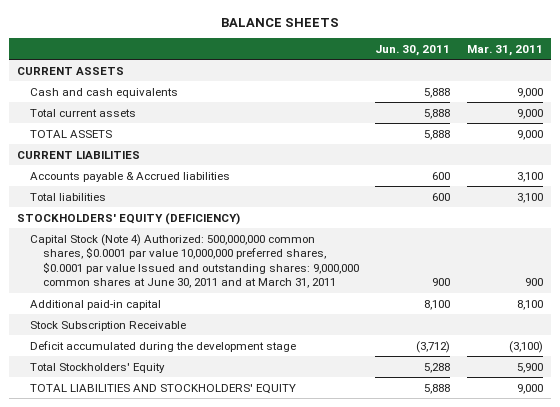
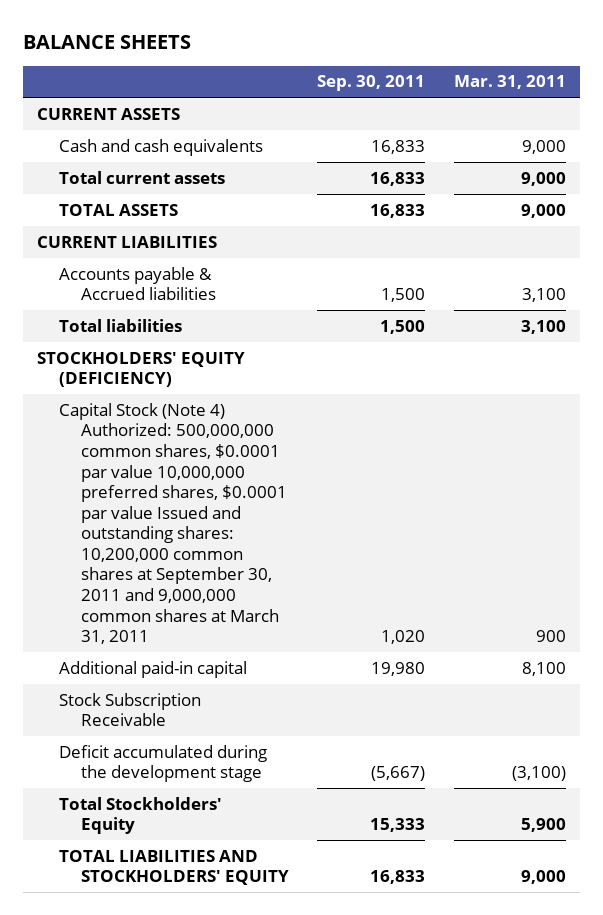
- | Jun. 30, 2011 | Mar. 31, 2011
+ | Sep. 30, 2011 | Mar. 31, 2011
- Capital Stock (Note 4) Authorized: 500,000,000 common shares, $0.0001 par value 10,000,000 preferred shares, $0.0001 par value Issued and outstanding shares: 9,000,000 common shares at June 30, 2011 and at March 31, 2011 | 900 | 900
+ Capital Stock (Note 4) Authorized: 500,000,000 common shares, $0.0001 par value 10,000,000 preferred shares, $0.0001 par value Issued and outstanding shares: 10,200,000 common shares at September 30, 2011 and 9,000,000 common shares at March 31, 2011 | 1,020 | 900

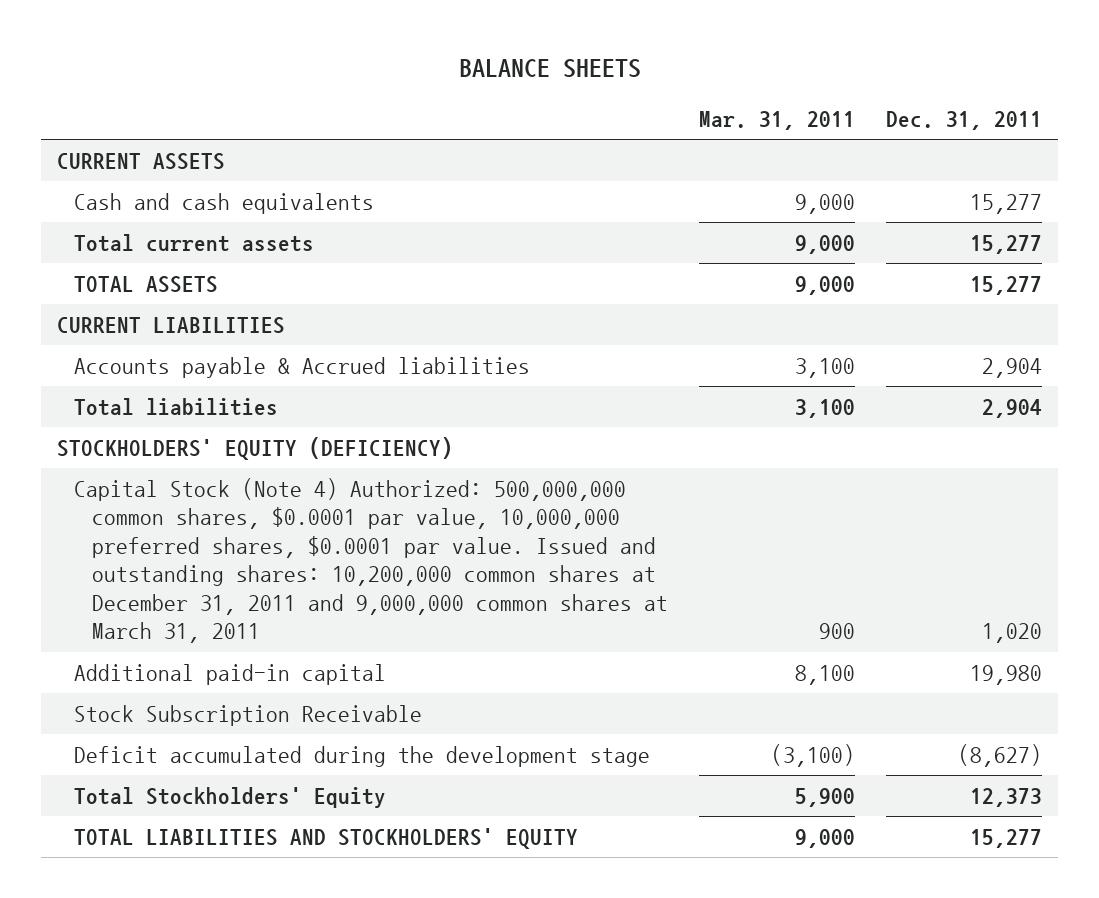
- | Sep. 30, 2011 | Mar. 31, 2011
+ | Mar. 31, 2011 | Dec. 31, 2011
- Capital Stock (Note 4) Authorized: 500,000,000 common shares, $0.0001 par value 10,000,000 preferred shares, $0.0001 par value Issued and outstanding shares: 10,200,000 common shares at September 30, 2011 and 9,000,000 common shares at March 31, 2011 | 1,020 | 900
+ Capital Stock (Note 4) Authorized: 500,000,000 common shares, $0.0001 par value, 10,000,000 preferred shares, $0.0001 par value. Issued and outstanding shares: 10,200,000 common shares at December 31, 2011 and 9,000,000 common shares at March 31, 2011 | 900 | 1,020

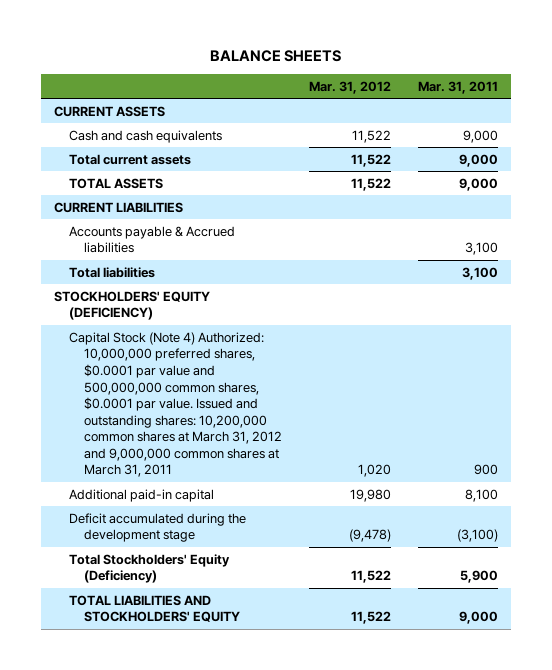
- | Mar. 31, 2011 | Dec. 31, 2011
+ | Mar. 31, 2012 | Mar. 31, 2011
- Capital Stock (Note 4) Authorized: 500,000,000 common shares, $0.0001 par value, 10,000,000 preferred shares, $0.0001 par value. Issued and outstanding shares: 10,200,000 common shares at December 31, 2011 and 9,000,000 common shares at March 31, 2011 | 900 | 1,020
+ Capital Stock (Note 4) Authorized: 10,000,000 preferred shares, $0.0001 par value and 500,000,000 common shares, $0.0001 par value. Issued and outstanding shares: 10,200,000 common shares at March 31, 2012 and 9,000,000 common shares at March 31, 2011 | 1,020 | 900
- Stock Subscription Receivable
- Total Stockholders' Equity | 5,900 | 12,373
+ Total Stockholders' Equity (Deficiency) | 11,522 | 5,900

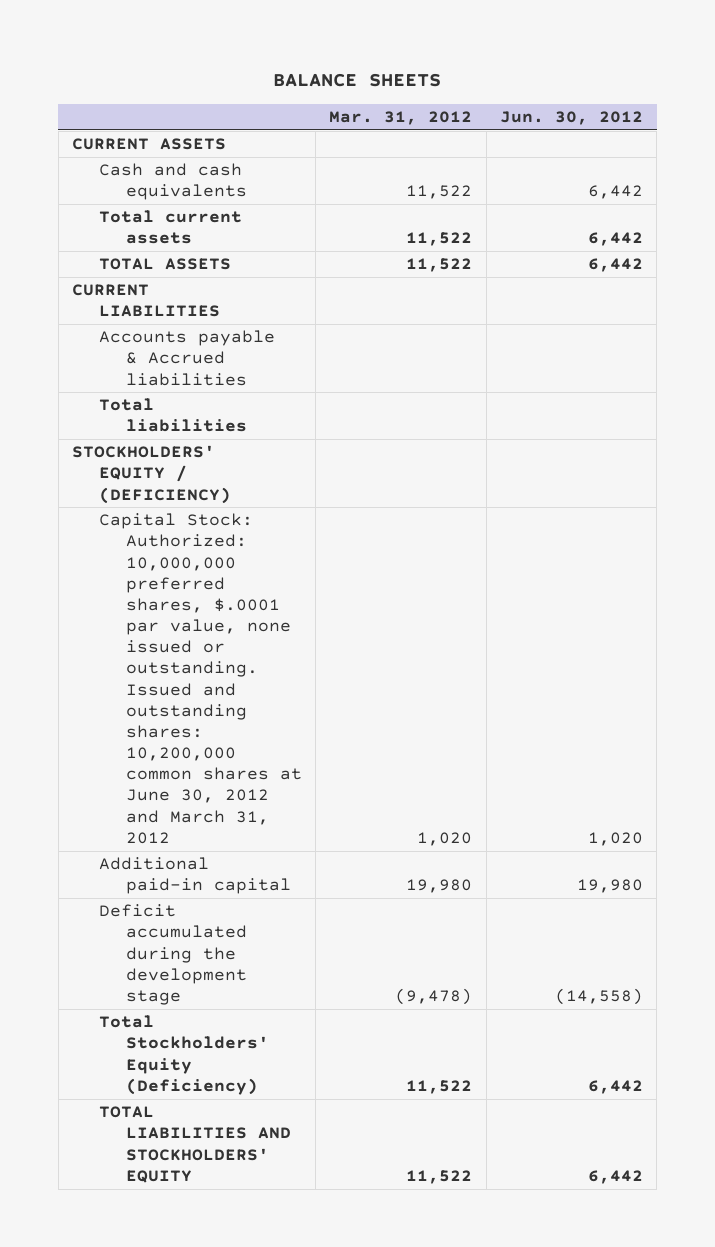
- | Mar. 31, 2012 | Mar. 31, 2011
+ | Mar. 31, 2012 | Jun. 30, 2012
- STOCKHOLDERS' EQUITY (DEFICIENCY)
- Capital Stock (Note 4) Authorized: 10,000,000 preferred shares, $0.0001 par value and 500,000,000 common shares, $0.0001 par value. Issued and outstanding shares: 10,200,000 common shares at March 31, 2012 and 9,000,000 common shares at March 31, 2011 | 1,020 | 900
+ STOCKHOLDERS' EQUITY / (DEFICIENCY)
+ Capital Stock: Authorized: 10,000,000 preferred shares, $.0001 par value, none issued or outstanding. Issued and outstanding shares: 10,200,000 common shares at June 30, 2012 and March 31, 2012 | 1,020 | 1,020

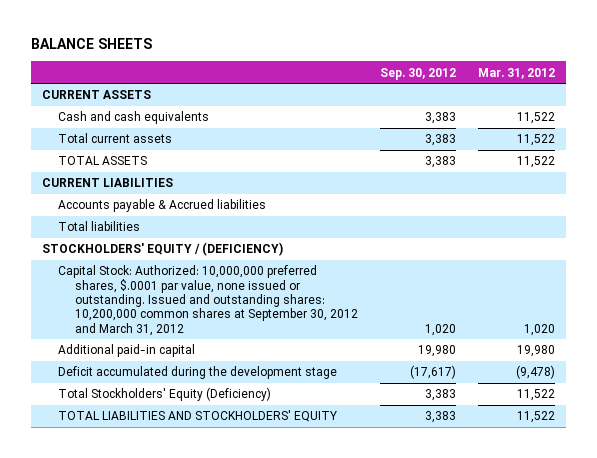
- | Mar. 31, 2012 | Jun. 30, 2012
+ | Sep. 30, 2012 | Mar. 31, 2012
- Capital Stock: Authorized: 10,000,000 preferred shares, $.0001 par value, none issued or outstanding. Issued and outstanding shares: 10,200,000 common shares at June 30, 2012 and March 31, 2012 | 1,020 | 1,020
+ Capital Stock: Authorized: 10,000,000 preferred shares, $.0001 par value, none issued or outstanding. Issued and outstanding shares: 10,200,000 common shares at September 30, 2012 and March 31, 2012 | 1,020 | 1,020

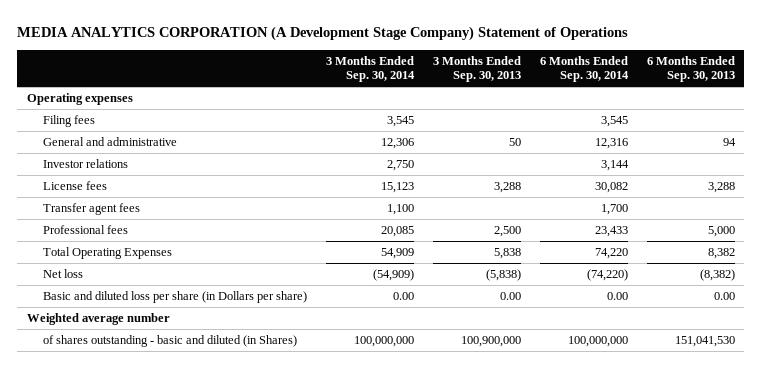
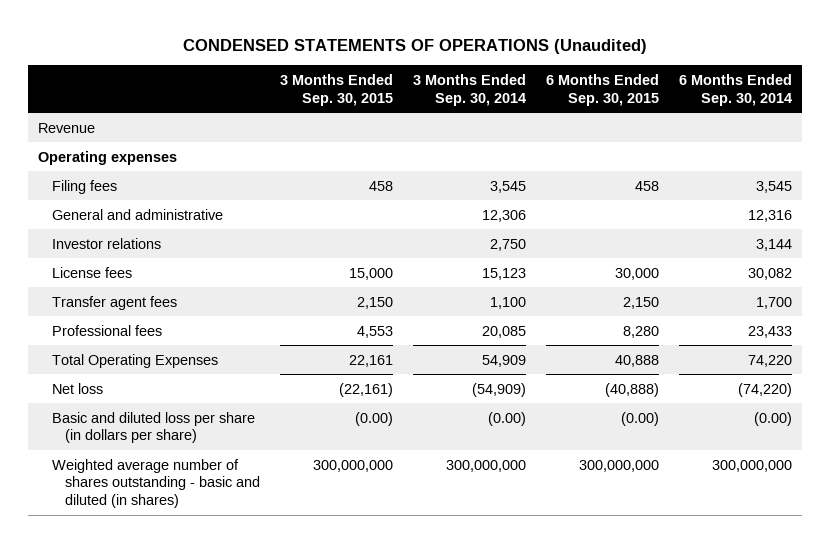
- MEDIA ANALYTICS CORPORATION (A Development Stage Company) Statement of Operations
+ CONDENSED STATEMENTS OF OPERATIONS (Unaudited)
- | 3 Months Ended Sep. 30, 2014 | 3 Months Ended Sep. 30, 2013 | 6 Months Ended Sep. 30, 2014 | 6 Months Ended Sep. 30, 2013
+ | 3 Months Ended Sep. 30, 2015 | 3 Months Ended Sep. 30, 2014 | 6 Months Ended Sep. 30, 2015 | 6 Months Ended Sep. 30, 2014
+ Revenue
- Basic and diluted loss per share (in Dollars per share) | 0.00 | 0.00 | 0.00 | 0.00
- Weighted average number
- of shares outstanding - basic and diluted (in Shares) | 100,000,000 | 100,900,000 | 100,000,000 | 151,041,530
+ Basic and diluted loss per share (in dollars per share) | (0.00) | (0.00) | (0.00) | (0.00)
+ Weighted average number of shares outstanding - basic and diluted (in shares) | 300,000,000 | 300,000,000 | 300,000,000 | 300,000,000

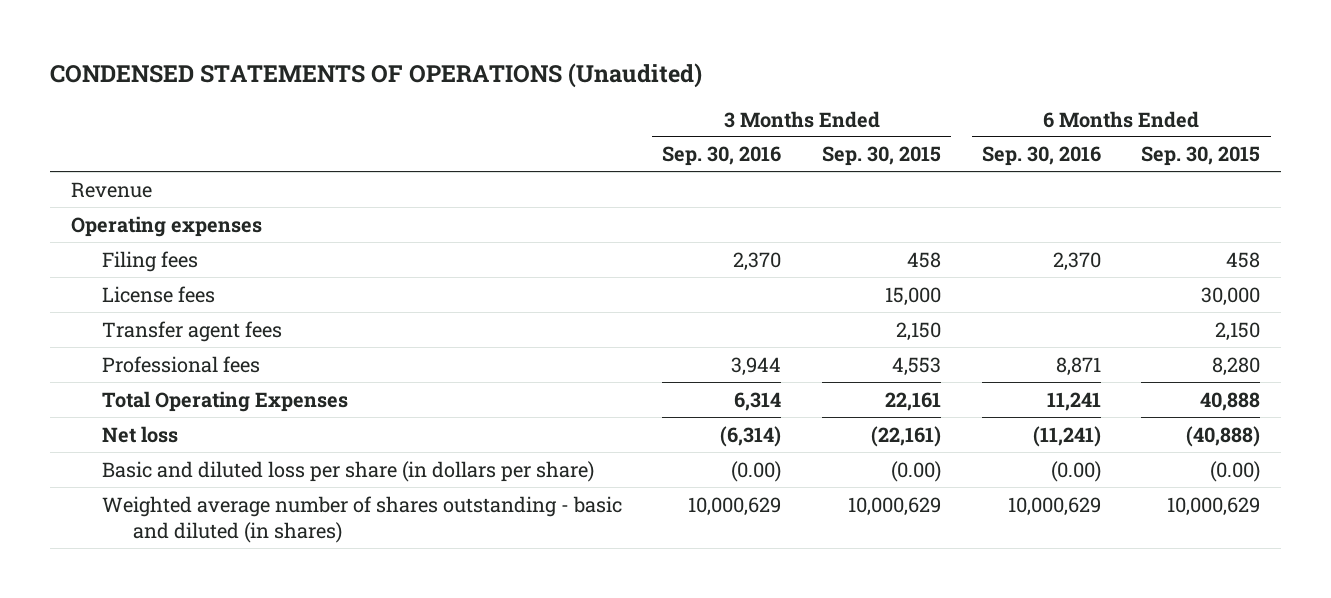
- | 3 Months Ended Sep. 30, 2015 | 3 Months Ended Sep. 30, 2014 | 6 Months Ended Sep. 30, 2015 | 6 Months Ended Sep. 30, 2014
+ | 3 Months Ended Sep. 30, 2016 | 3 Months Ended Sep. 30, 2015 | 6 Months Ended Sep. 30, 2016 | 6 Months Ended Sep. 30, 2015
- General and administrative | | 12,306 | | 12,316
- Investor relations | | 2,750 | | 3,144
- Weighted average number of shares outstanding - basic and diluted (in shares) | 300,000,000 | 300,000,000 | 300,000,000 | 300,000,000
+ Weighted average number of shares outstanding - basic and diluted (in shares) | 10,000,629 | 10,000,629 | 10,000,629 | 10,000,629

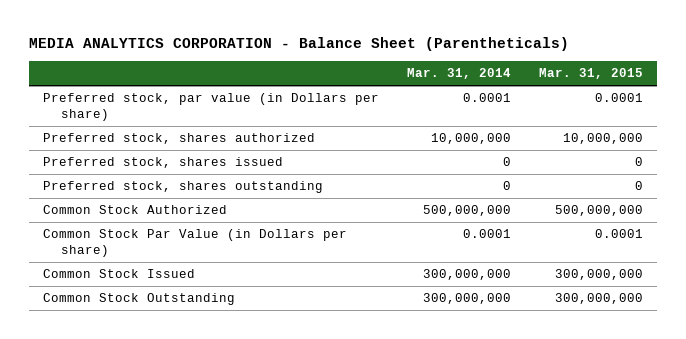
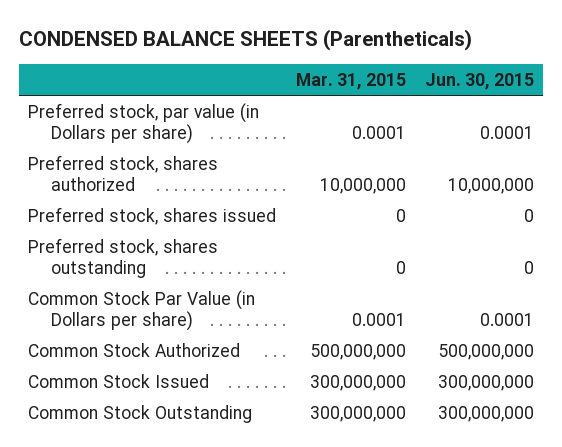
- MEDIA ANALYTICS CORPORATION - Balance Sheet (Parentheticals)
+ CONDENSED BALANCE SHEETS (Parentheticals)
- | Mar. 31, 2014 | Mar. 31, 2015
+ | Mar. 31, 2015 | Jun. 30, 2015
moved down: Common Stock Authorized | 500,000,000 | 500,000,000

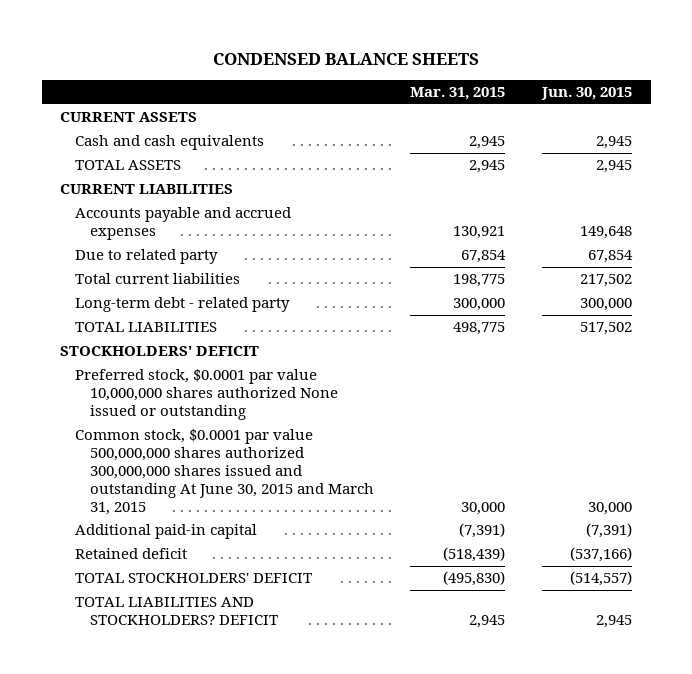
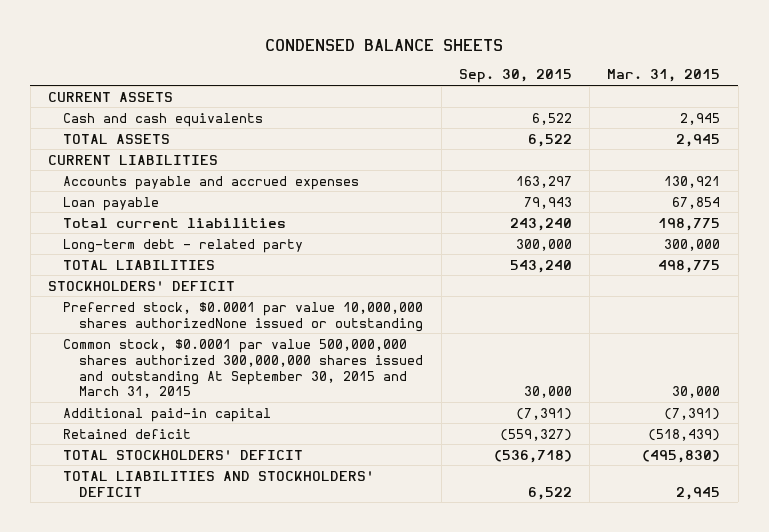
- | Mar. 31, 2015 | Jun. 30, 2015
+ | Sep. 30, 2015 | Mar. 31, 2015
- Due to related party | 67,854 | 67,854
+ Loan payable | 79,943 | 67,854
- Preferred stock, $0.0001 par value 10,000,000 shares authorized None issued or outstanding
- Common stock, $0.0001 par value 500,000,000 shares authorized 300,000,000 shares issued and outstanding At June 30, 2015 and March 31, 2015 | 30,000 | 30,000
+ Preferred stock, $0.0001 par value 10,000,000 shares authorizedNone issued or outstanding
+ Common stock, $0.0001 par value 500,000,000 shares authorized 300,000,000 shares issued and outstanding At September 30, 2015 and March 31, 2015 | 30,000 | 30,000
- TOTAL LIABILITIES AND STOCKHOLDERS? DEFICIT | 2,945 | 2,945
+ TOTAL LIABILITIES AND STOCKHOLDERS' DEFICIT | 6,522 | 2,945

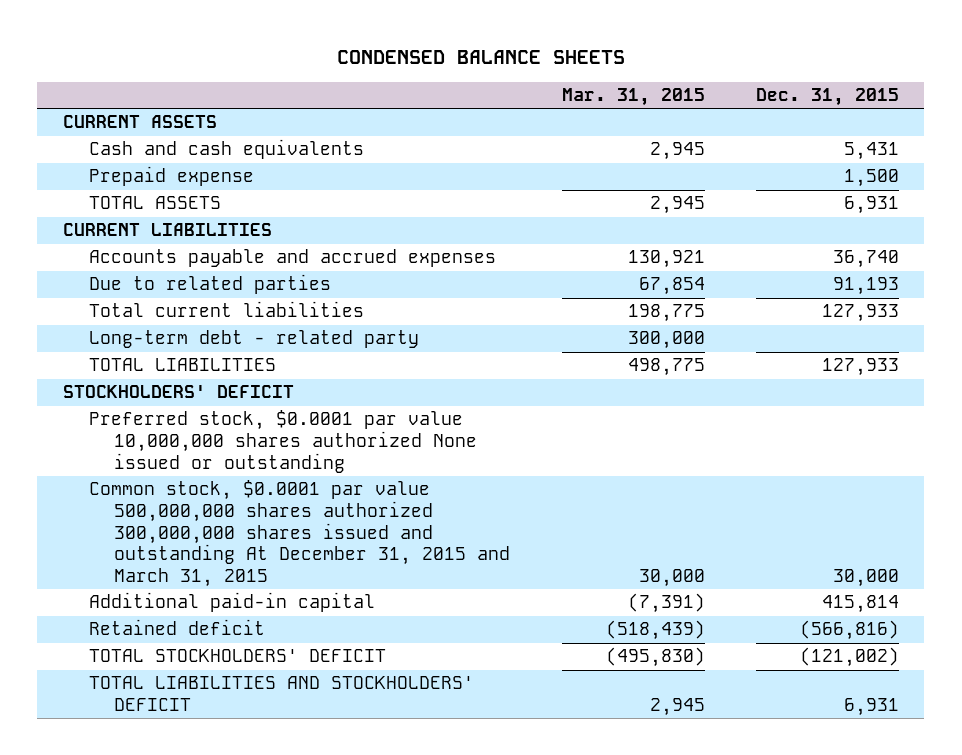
- | Sep. 30, 2015 | Mar. 31, 2015
+ | Mar. 31, 2015 | Dec. 31, 2015
+ Prepaid expense | | 1,500
- Loan payable | 79,943 | 67,854
+ Due to related parties | 67,854 | 91,193
- Preferred stock, $0.0001 par value 10,000,000 shares authorizedNone issued or outstanding
- Common stock, $0.0001 par value 500,000,000 shares authorized 300,000,000 shares issued and outstanding At September 30, 2015 and March 31, 2015 | 30,000 | 30,000
+ Preferred stock, $0.0001 par value 10,000,000 shares authorized None issued or outstanding
+ Common stock, $0.0001 par value 500,000,000 shares authorized 300,000,000 shares issued and outstanding At December 31, 2015 and March 31, 2015 | 30,000 | 30,000

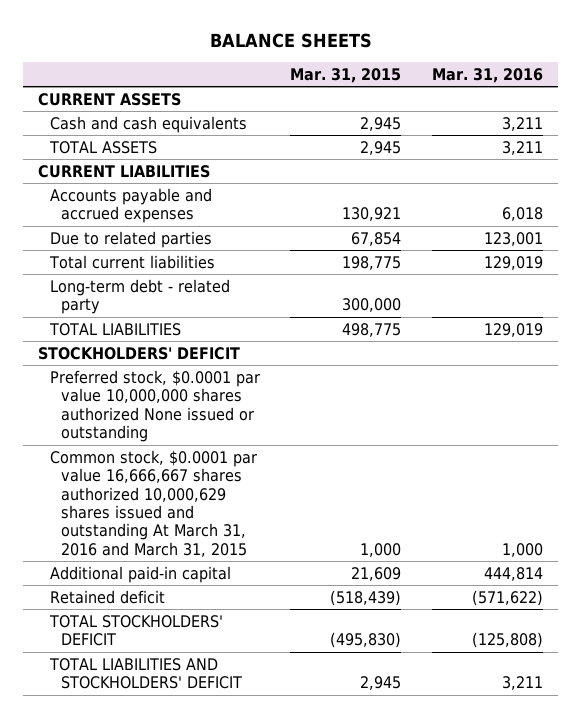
- CONDENSED BALANCE SHEETS
+ BALANCE SHEETS
- | Mar. 31, 2015 | Dec. 31, 2015
+ | Mar. 31, 2015 | Mar. 31, 2016
- Prepaid expense | | 1,500
- Common stock, $0.0001 par value 500,000,000 shares authorized 300,000,000 shares issued and outstanding At December 31, 2015 and March 31, 2015 | 30,000 | 30,000
- Additional paid-in capital | (7,391) | 415,814
+ Common stock, $0.0001 par value 16,666,667 shares authorized 10,000,629 shares issued and outstanding At March 31, 2016 and March 31, 2015 | 1,000 | 1,000
+ Additional paid-in capital | 21,609 | 444,814

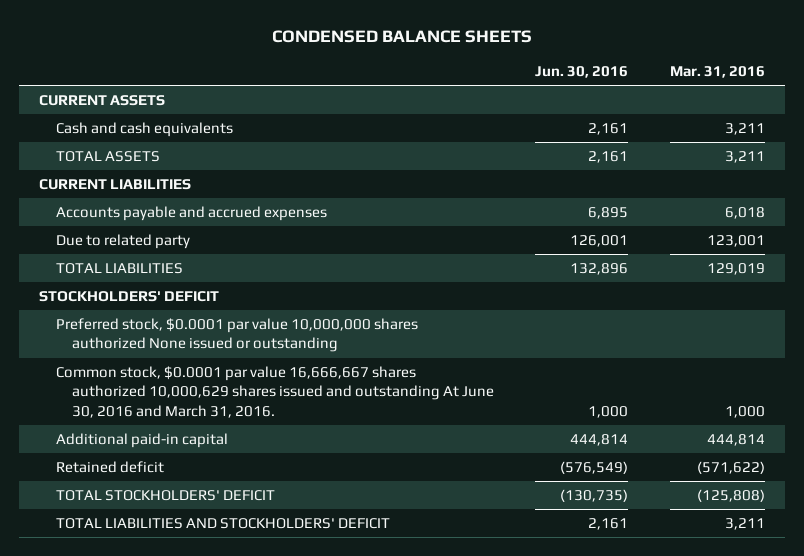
- BALANCE SHEETS
+ CONDENSED BALANCE SHEETS
- | Mar. 31, 2015 | Mar. 31, 2016
+ | Jun. 30, 2016 | Mar. 31, 2016
- Due to related parties | 67,854 | 123,001
- Total current liabilities | 198,775 | 129,019
- Long-term debt - related party | 300,000 |
+ Due to related party | 126,001 | 123,001
- Common stock, $0.0001 par value 16,666,667 shares authorized 10,000,629 shares issued and outstanding At March 31, 2016 and March 31, 2015 | 1,000 | 1,000
+ Common stock, $0.0001 par value 16,666,667 shares authorized 10,000,629 shares issued and outstanding At June 30, 2016 and March 31, 2016. | 1,000 | 1,000

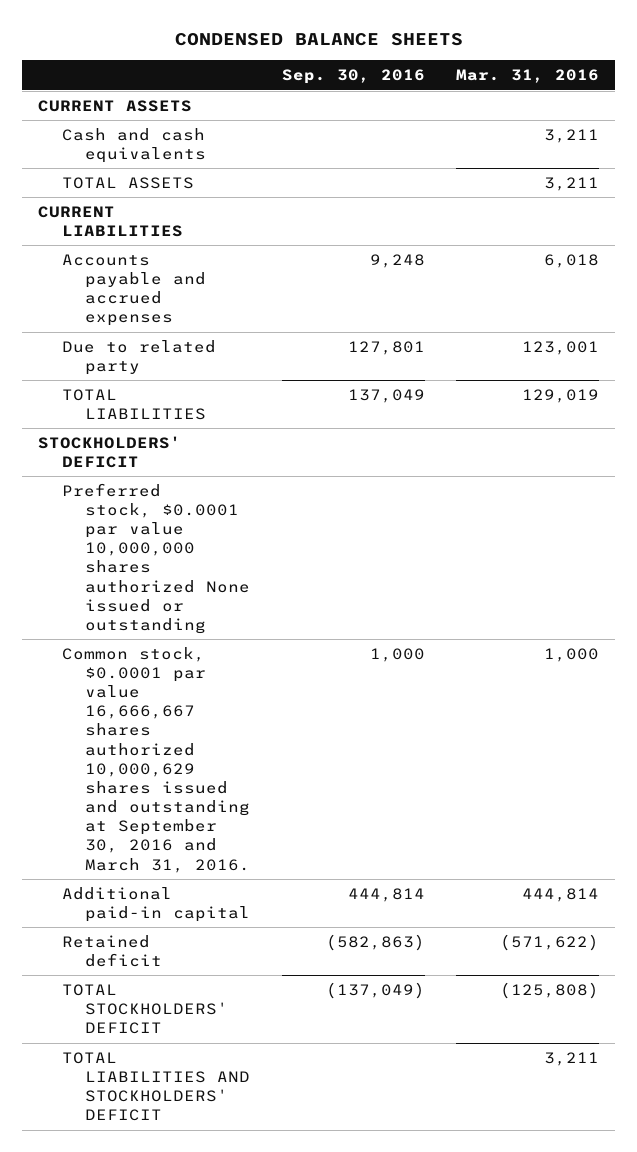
- | Jun. 30, 2016 | Mar. 31, 2016
+ | Sep. 30, 2016 | Mar. 31, 2016
- Common stock, $0.0001 par value 16,666,667 shares authorized 10,000,629 shares issued and outstanding At June 30, 2016 and March 31, 2016. | 1,000 | 1,000
+ Common stock, $0.0001 par value 16,666,667 shares authorized 10,000,629 shares issued and outstanding at September 30, 2016 and March 31, 2016. | 1,000 | 1,000

